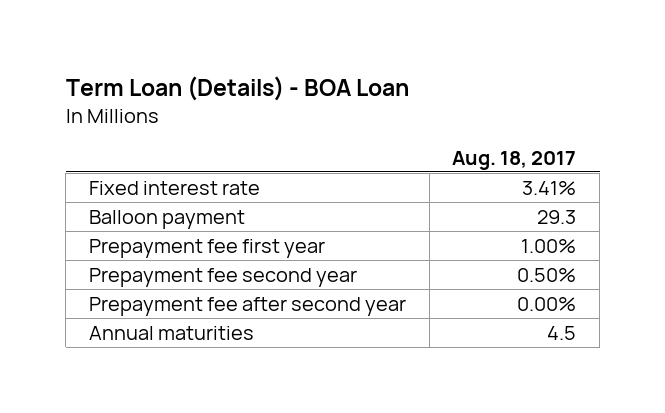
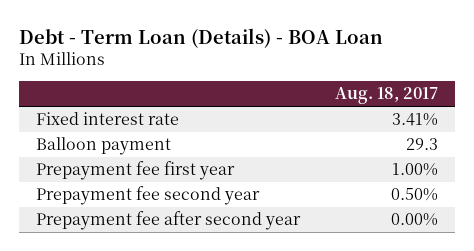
- Term Loan (Details) - BOA Loan
+ Debt - Term Loan (Details) - BOA Loan
- Annual maturities | 4.5

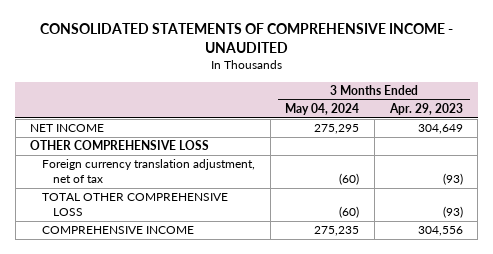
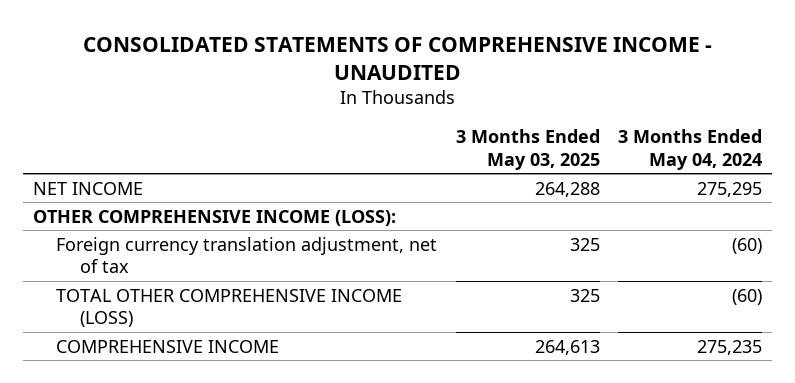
- | 3 Months Ended May 04, 2024 | 3 Months Ended Apr. 29, 2023
+ | 3 Months Ended May 03, 2025 | 3 Months Ended May 04, 2024
- OTHER COMPREHENSIVE LOSS
+ OTHER COMPREHENSIVE INCOME (LOSS):
- TOTAL OTHER COMPREHENSIVE LOSS | (60) | (93)
+ TOTAL OTHER COMPREHENSIVE INCOME (LOSS) | 325 | (60)

